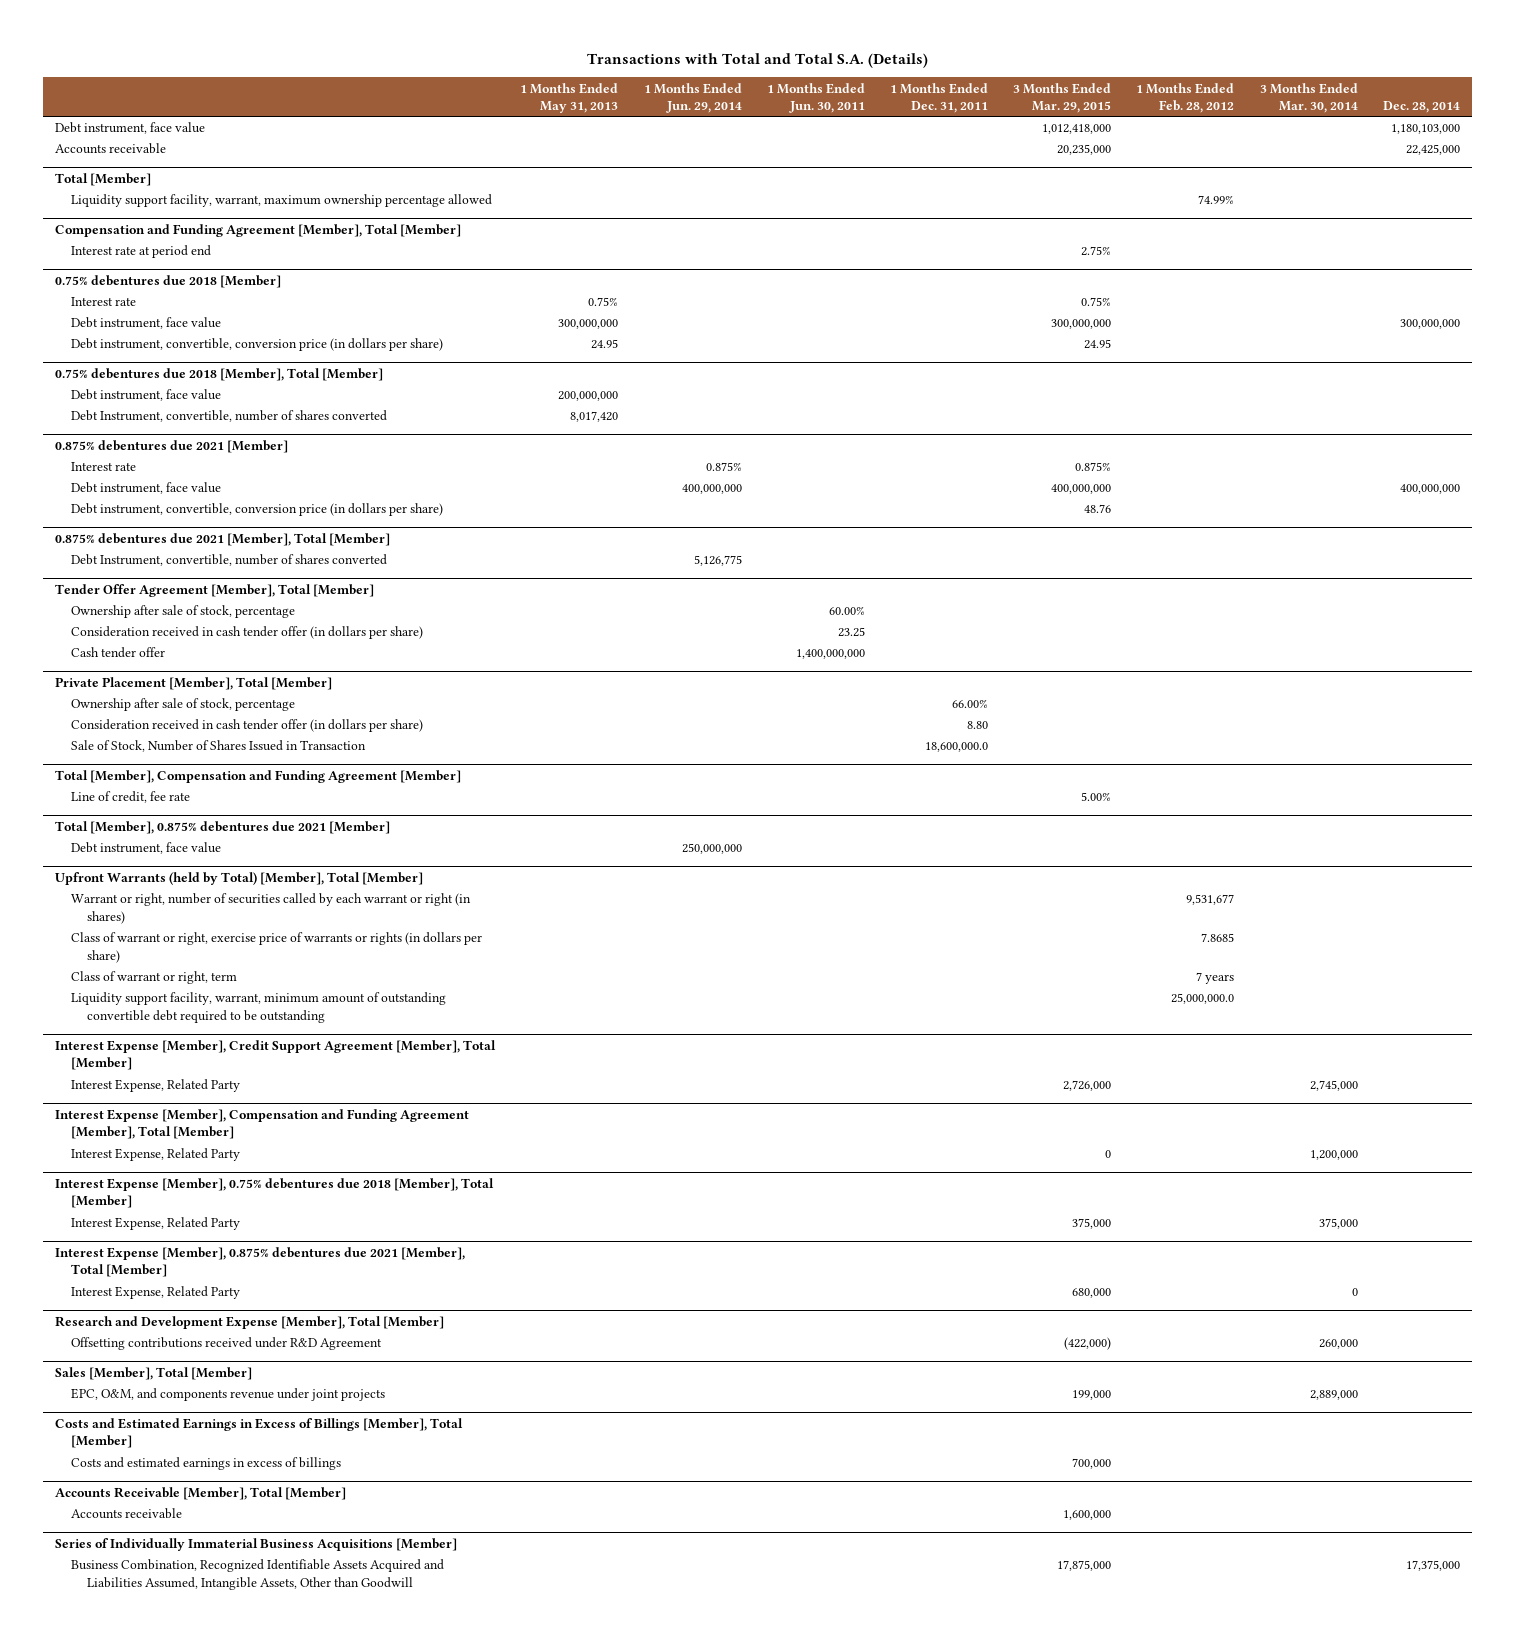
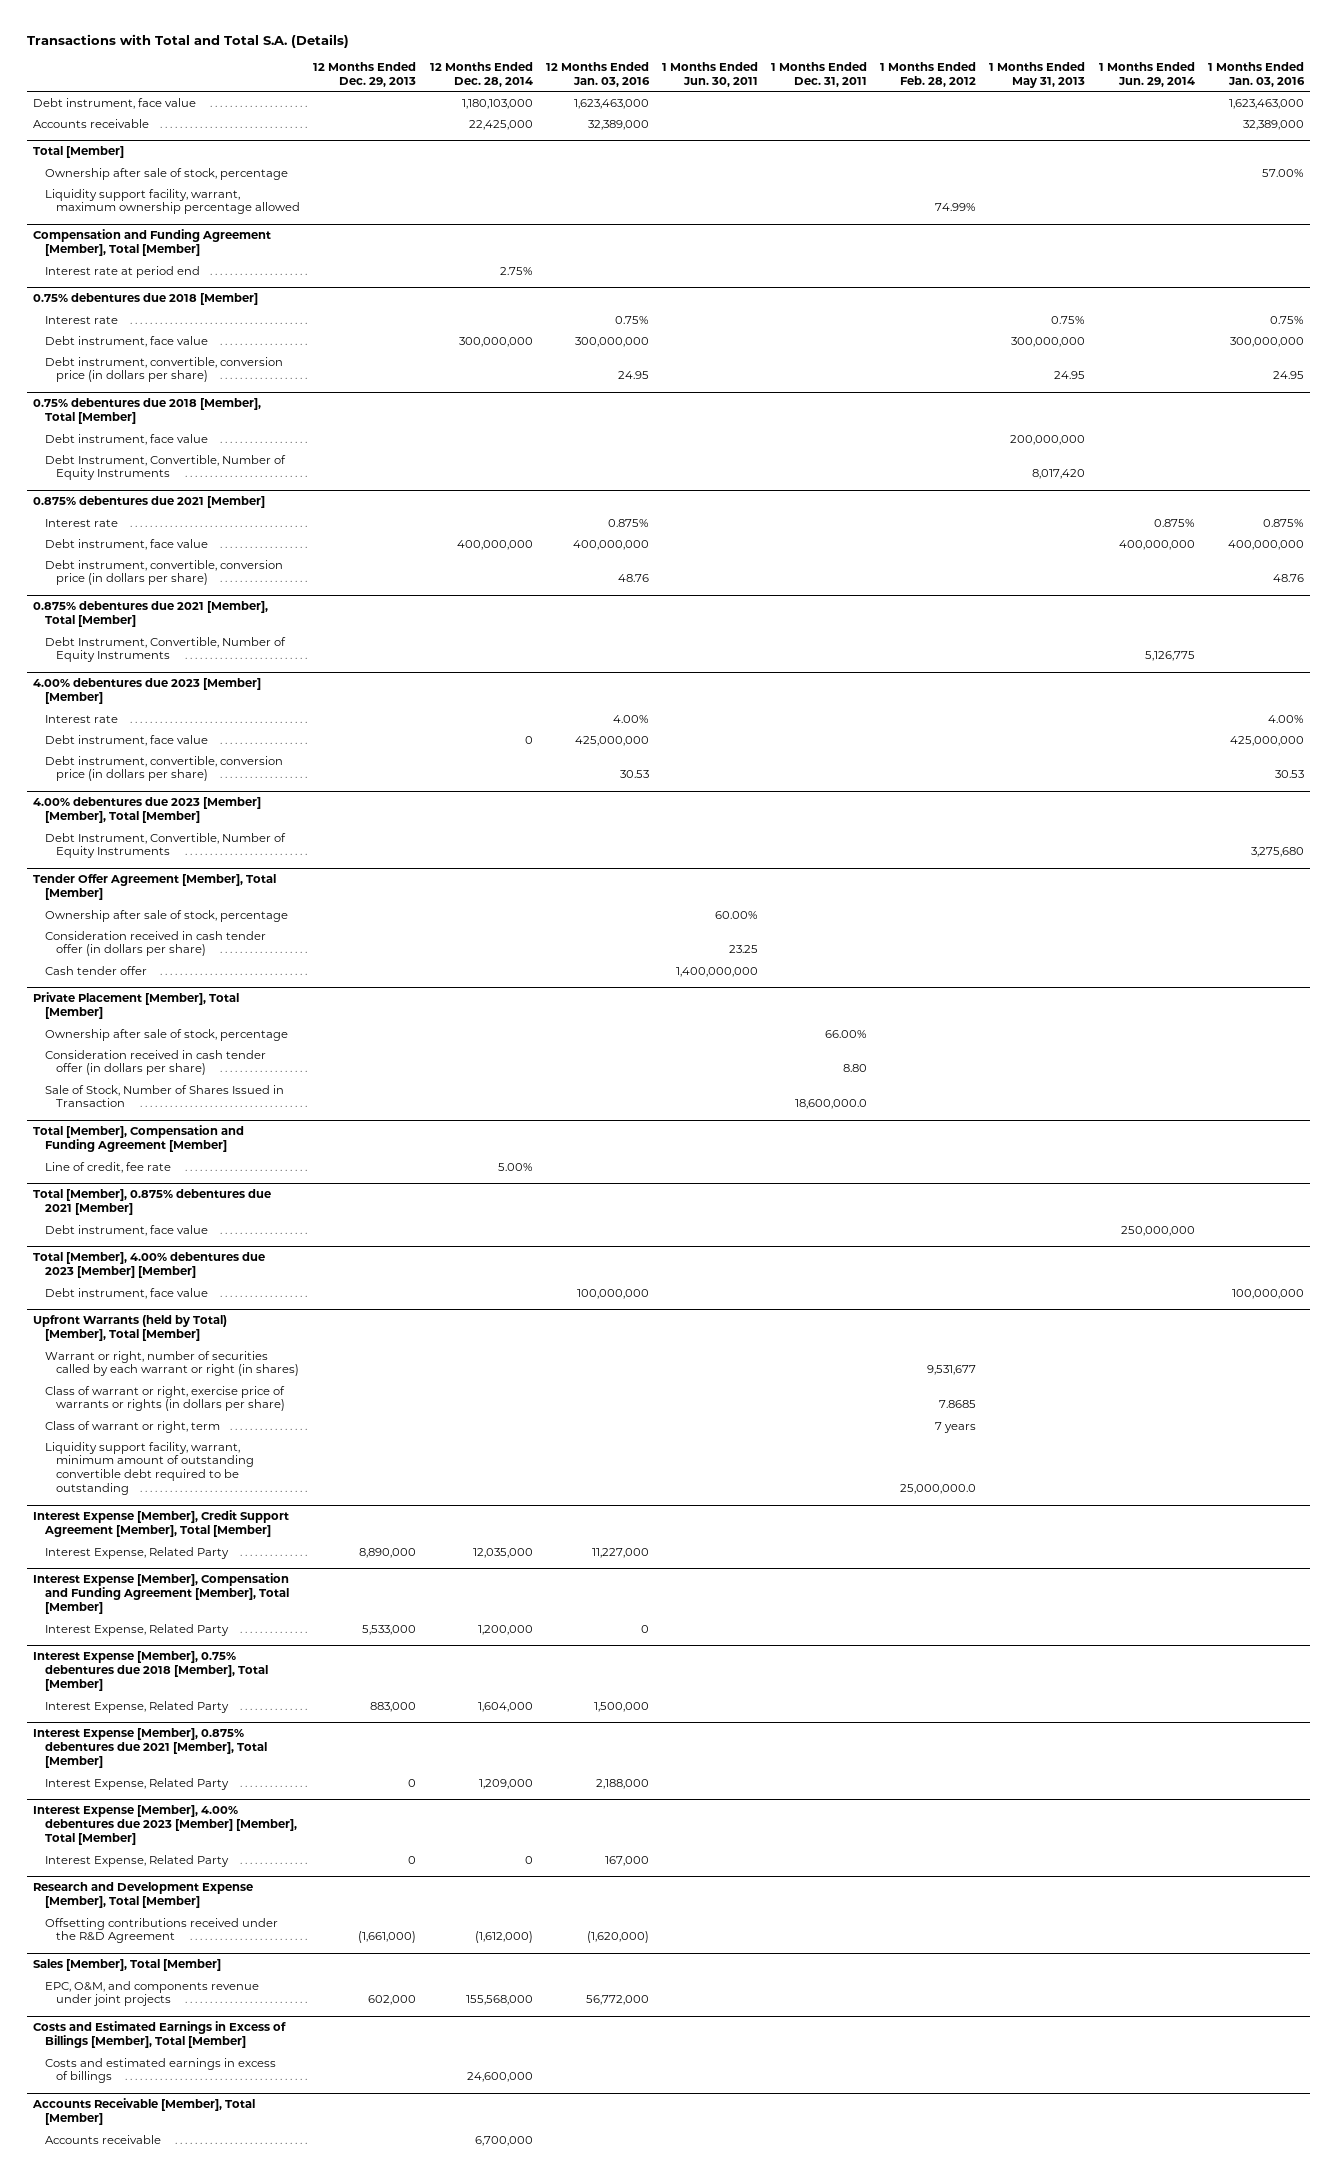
- | 1 Months Ended May 31, 2013 | 1 Months Ended Jun. 29, 2014 | 1 Months Ended Jun. 30, 2011 | 1 Months Ended Dec. 31, 2011 | 3 Months Ended Mar. 29, 2015 | 1 Months Ended Feb. 28, 2012 | 3 Months Ended Mar. 30, 2014 | Dec. 28, 2014
+ | 12 Months Ended Dec. 29, 2013 | 12 Months Ended Dec. 28, 2014 | 12 Months Ended Jan. 03, 2016 | 1 Months Ended Jun. 30, 2011 | 1 Months Ended Dec. 31, 2011 | 1 Months Ended Feb. 28, 2012 | 1 Months Ended May 31, 2013 | 1 Months Ended Jun. 29, 2014 | 1 Months Ended Jan. 03, 2016
@ Total [Member]
+ Ownership after sale of stock, percentage | | | | | | | | | 57.00%
@ 0.75% debentures due 2018 [Member], Total [Member]
- Debt Instrument, convertible, number of shares converted | 8,017,420 | | | | | | |
+ Debt Instrument, Convertible, Number of Equity Instruments | | | | | | | 8,017,420 | |
@ 0.875% debentures due 2021 [Member], Total [Member]
- Debt Instrument, convertible, number of shares converted | | 5,126,775 | | | | | |
+ Debt Instrument, Convertible, Number of Equity Instruments | | | | | | | | 5,126,775 |
+ 4.00% debentures due 2023 [Member] [Member]
+ Interest rate | | | 4.00% | | | | | | 4.00%
+ Debt instrument, face value | | 0 | 425,000,000 | | | | | | 425,000,000
+ Debt instrument, convertible, conversion price (in dollars per share) | | | 30.53 | | | | | | 30.53
+ 4.00% debentures due 2023 [Member] [Member], Total [Member]
+ Debt Instrument, Convertible, Number of Equity Instruments | | | | | | | | | 3,275,680
+ Total [Member], 4.00% debentures due 2023 [Member] [Member]
+ Debt instrument, face value | | | 100,000,000 | | | | | | 100,000,000
+ Interest Expense [Member], 4.00% debentures due 2023 [Member] [Member], Total [Member]
+ Interest Expense, Related Party | 0 | 0 | 167,000 | | | | | |
@ Research and Development Expense [Member], Total [Member]
- Offsetting contributions received under R&D Agreement | | | | | (422,000) | | 260,000 |
+ Offsetting contributions received under the R&D Agreement | (1,661,000) | (1,612,000) | (1,620,000) | | | | | |
- Series of Individually Immaterial Business Acquisitions [Member]
- Business Combination, Recognized Identifiable Assets Acquired and Liabilities Assumed, Intangible Assets, Other than Goodwill | | | | | 17,875,000 | | | 17,375,000

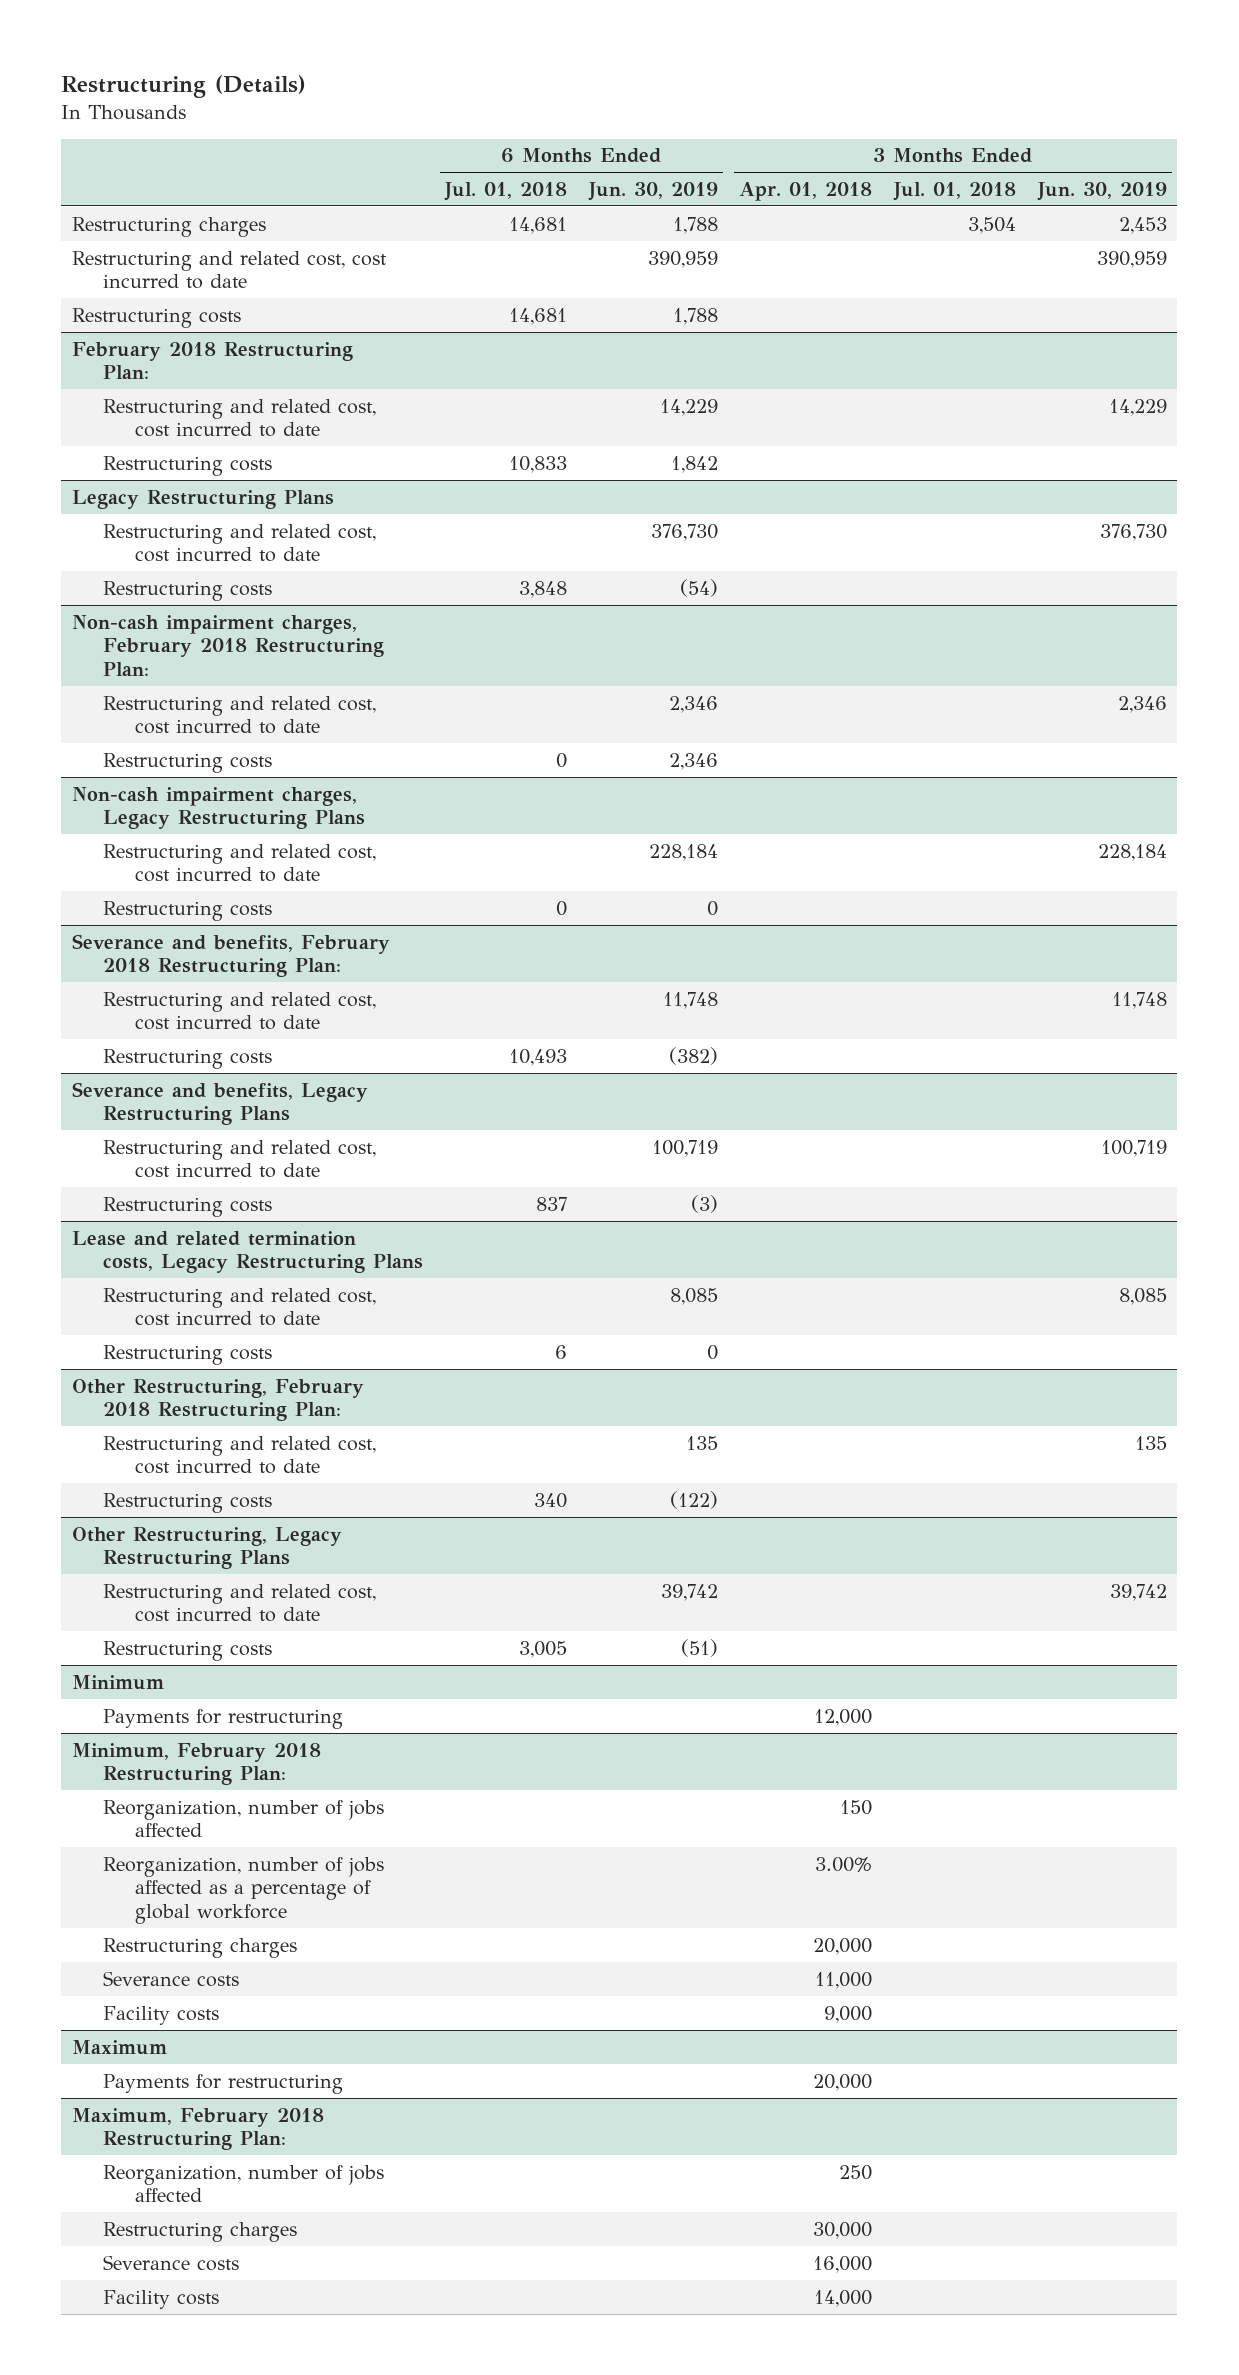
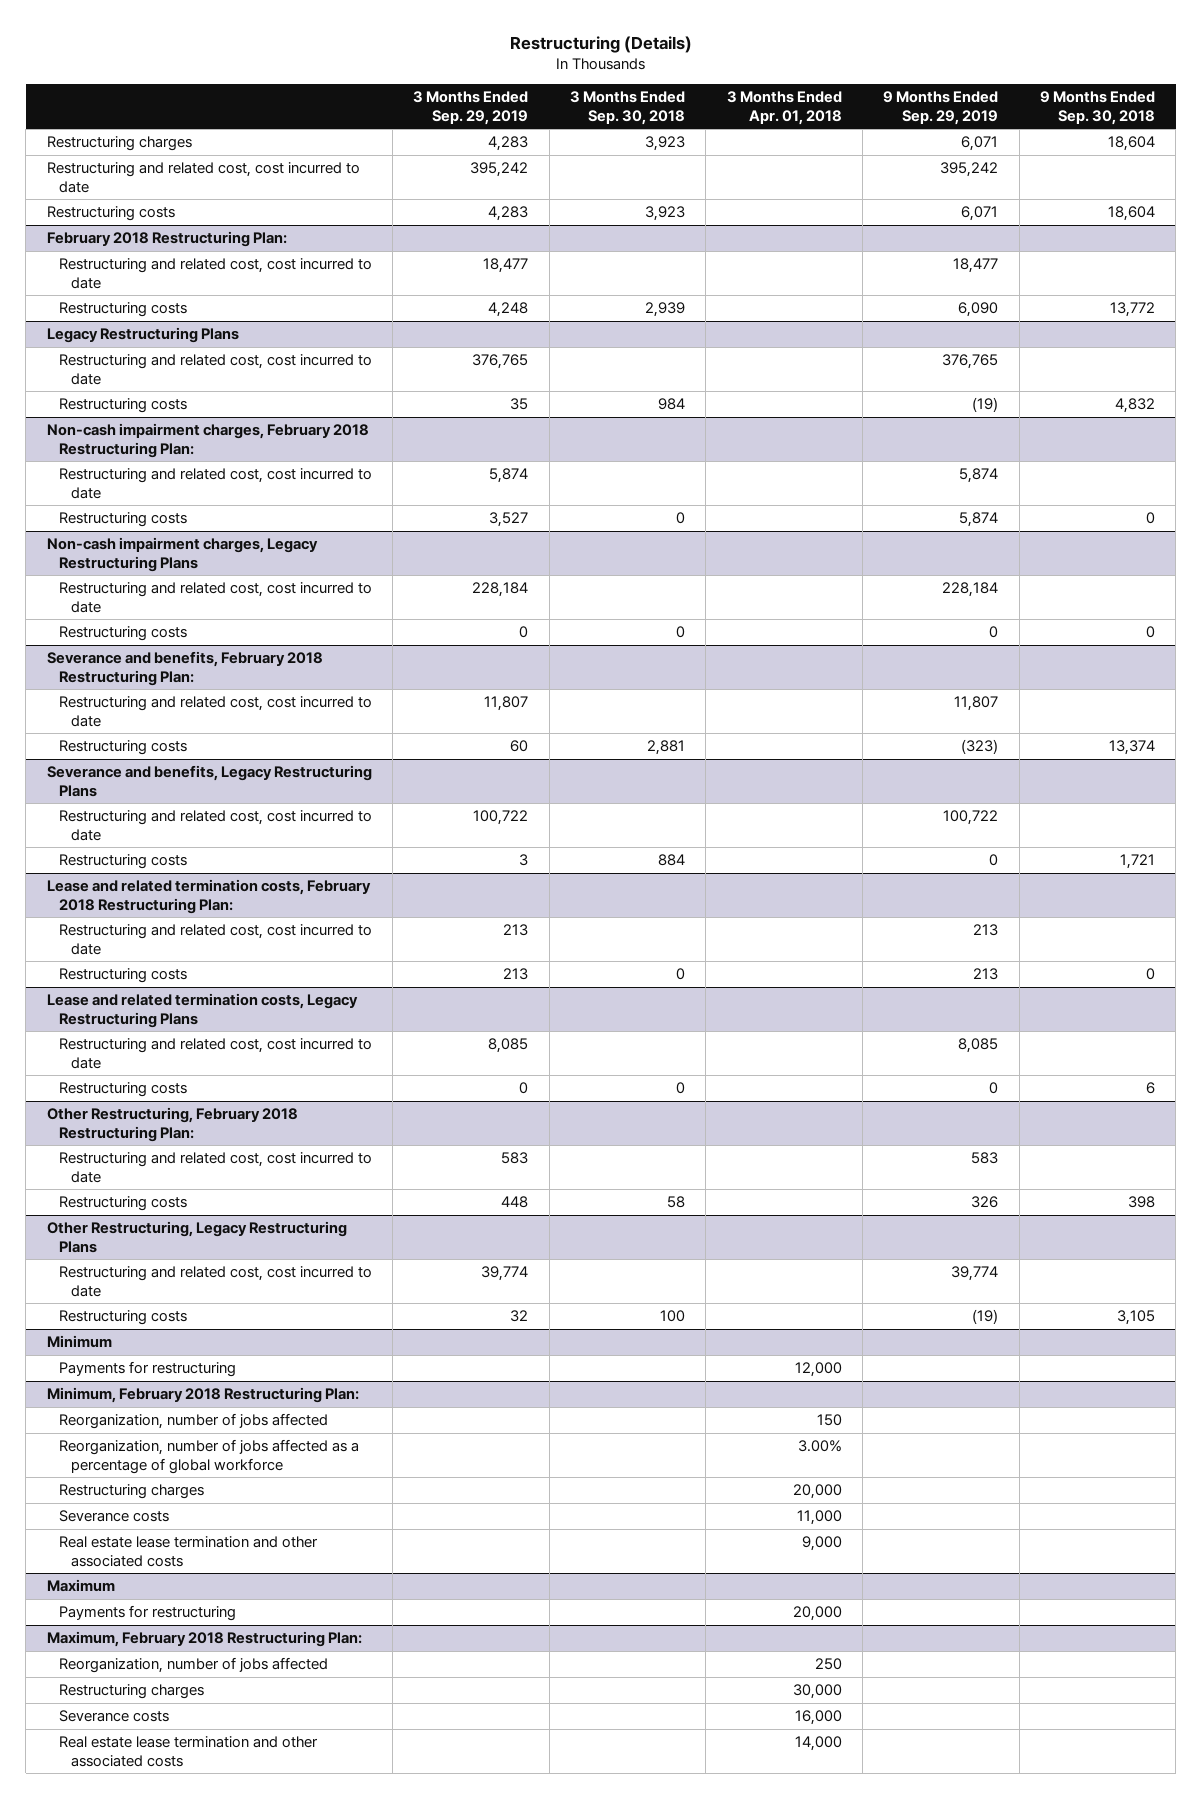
- | 6 Months Ended Jul. 01, 2018 | 6 Months Ended Jun. 30, 2019 | 3 Months Ended Apr. 01, 2018 | 3 Months Ended Jul. 01, 2018 | 3 Months Ended Jun. 30, 2019
+ | 3 Months Ended Sep. 29, 2019 | 3 Months Ended Sep. 30, 2018 | 3 Months Ended Apr. 01, 2018 | 9 Months Ended Sep. 29, 2019 | 9 Months Ended Sep. 30, 2018
+ Lease and related termination costs, February 2018 Restructuring Plan:
+ Restructuring and related cost, cost incurred to date | 213 | | | 213 |
+ Restructuring costs | 213 | 0 | | 213 | 0
@ Minimum, February 2018 Restructuring Plan:
- Facility costs | | | 9,000 | |
+ Real estate lease termination and other associated costs | | | 9,000 | |
@ Maximum, February 2018 Restructuring Plan:
- Facility costs | | | 14,000 | |
+ Real estate lease termination and other associated costs | | | 14,000 | |

